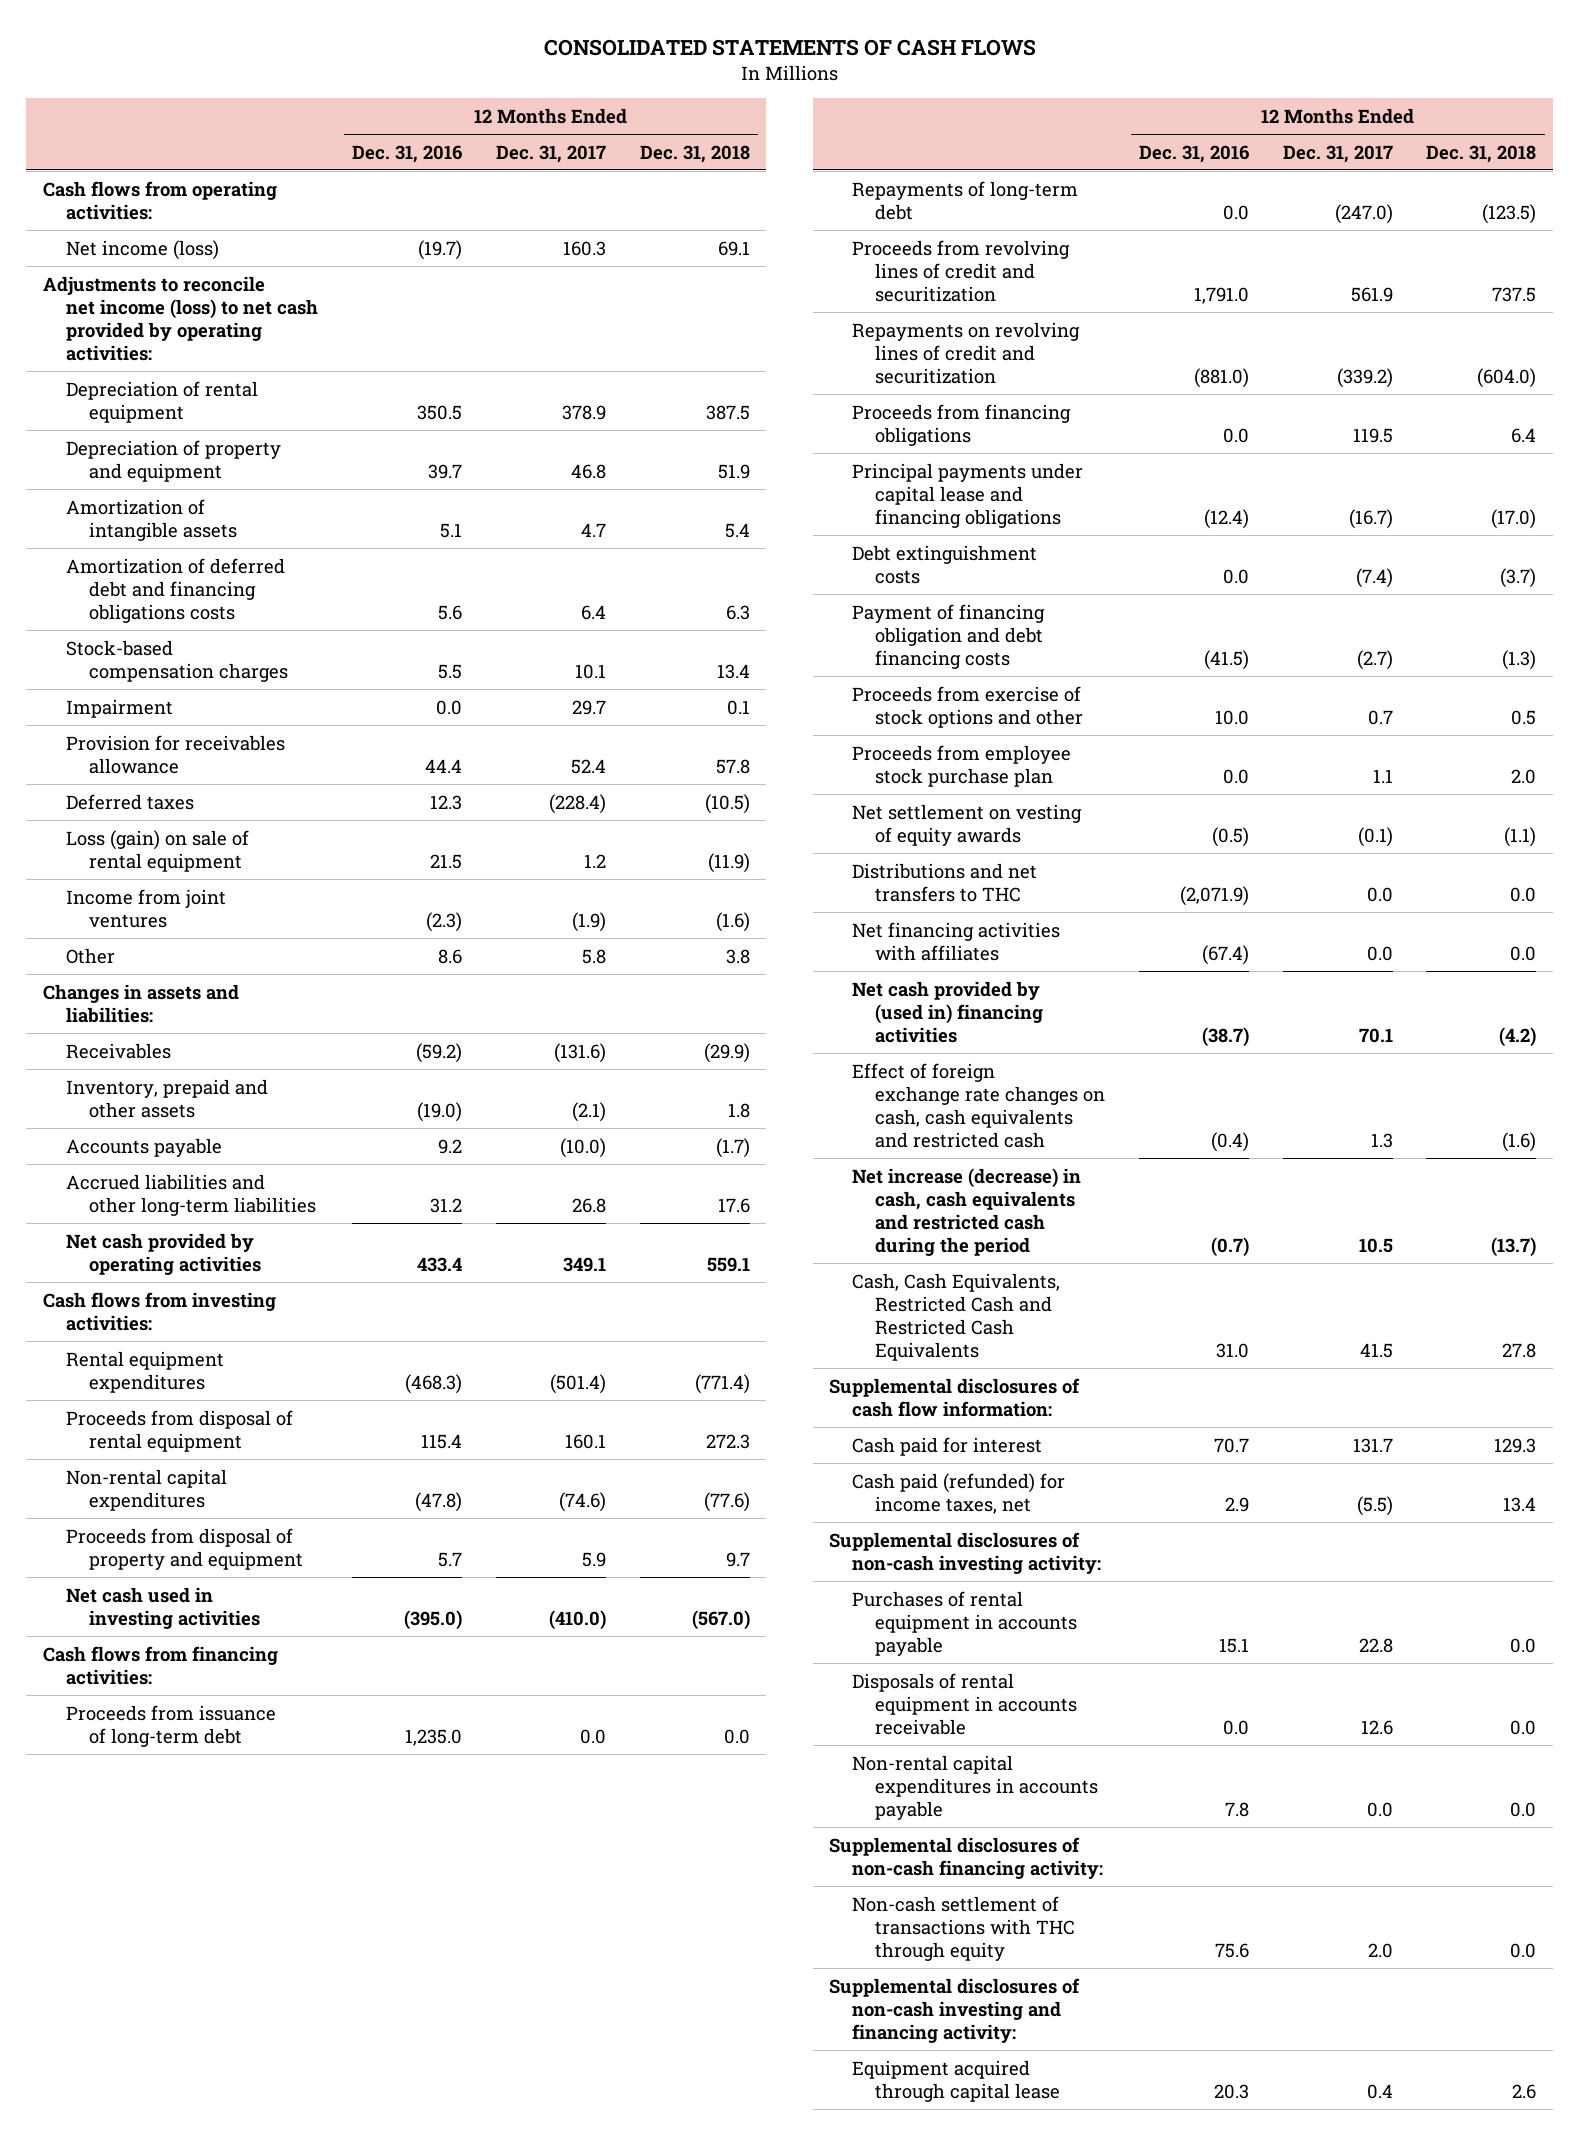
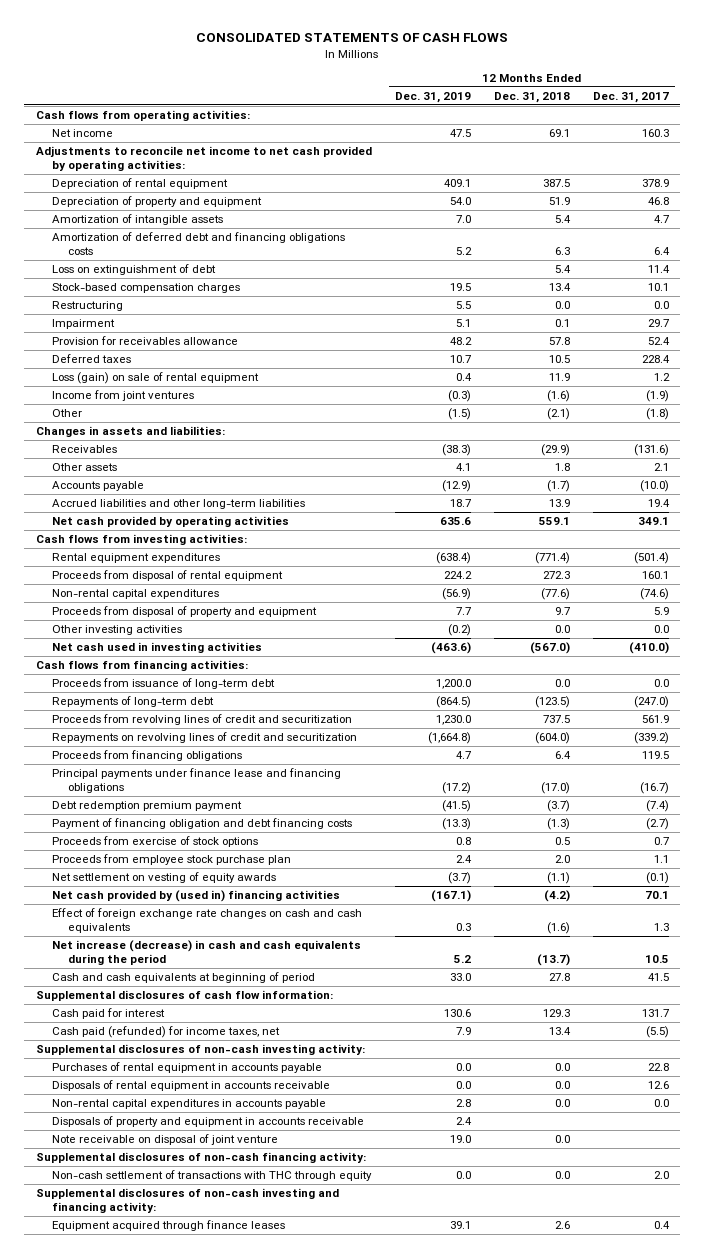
- | 12 Months Ended Dec. 31, 2016 | 12 Months Ended Dec. 31, 2017 | 12 Months Ended Dec. 31, 2018
+ | 12 Months Ended Dec. 31, 2019 | 12 Months Ended Dec. 31, 2018 | 12 Months Ended Dec. 31, 2017
- Net income (loss) | (19.7) | 160.3 | 69.1
- Adjustments to reconcile net income (loss) to net cash provided by operating activities:
+ Net income | 47.5 | 69.1 | 160.3
+ Adjustments to reconcile net income to net cash provided by operating activities:
+ Loss on extinguishment of debt | | 5.4 | 11.4
+ Restructuring | 5.5 | 0.0 | 0.0
- Deferred taxes | 12.3 | (228.4) | (10.5)
- Loss (gain) on sale of rental equipment | 21.5 | 1.2 | (11.9)
+ Deferred taxes | 10.7 | 10.5 | 228.4
+ Loss (gain) on sale of rental equipment | 0.4 | 11.9 | 1.2
- Other | 8.6 | 5.8 | 3.8
+ Other | (1.5) | (2.1) | (1.8)
- Inventory, prepaid and other assets | (19.0) | (2.1) | 1.8
+ Other assets | 4.1 | 1.8 | 2.1
- Accrued liabilities and other long-term liabilities | 31.2 | 26.8 | 17.6
+ Accrued liabilities and other long-term liabilities | 18.7 | 13.9 | 19.4
+ Other investing activities | (0.2) | 0.0 | 0.0
- Principal payments under capital lease and financing obligations | (12.4) | (16.7) | (17.0)
- Debt extinguishment costs | 0.0 | (7.4) | (3.7)
+ Principal payments under finance lease and financing obligations | (17.2) | (17.0) | (16.7)
+ Debt redemption premium payment | (41.5) | (3.7) | (7.4)
- Proceeds from exercise of stock options and other | 10.0 | 0.7 | 0.5
+ Proceeds from exercise of stock options | 0.8 | 0.5 | 0.7
- Distributions and net transfers to THC | (2,071.9) | 0.0 | 0.0
- Net financing activities with affiliates | (67.4) | 0.0 | 0.0
- Effect of foreign exchange rate changes on cash, cash equivalents and restricted cash | (0.4) | 1.3 | (1.6)
- Net increase (decrease) in cash, cash equivalents and restricted cash during the period | (0.7) | 10.5 | (13.7)
- Cash, Cash Equivalents, Restricted Cash and Restricted Cash Equivalents | 31.0 | 41.5 | 27.8
+ Effect of foreign exchange rate changes on cash and cash equivalents | 0.3 | (1.6) | 1.3
+ Net increase (decrease) in cash and cash equivalents during the period | 5.2 | (13.7) | 10.5
+ Cash and cash equivalents at beginning of period | 33.0 | 27.8 | 41.5
+ Disposals of property and equipment in accounts receivable | 2.4 | |
+ Note receivable on disposal of joint venture | 19.0 | 0.0 |
- Equipment acquired through capital lease | 20.3 | 0.4 | 2.6
+ Equipment acquired through finance leases | 39.1 | 2.6 | 0.4

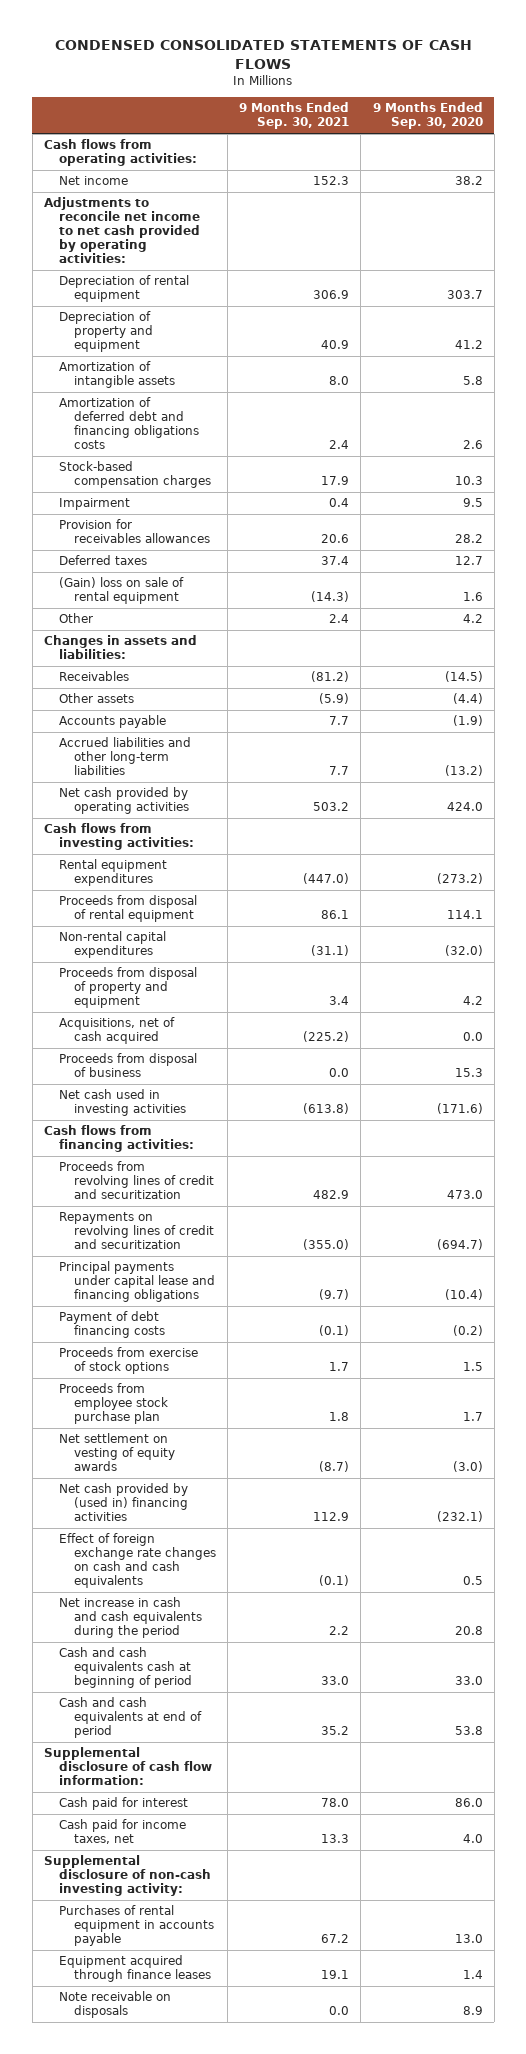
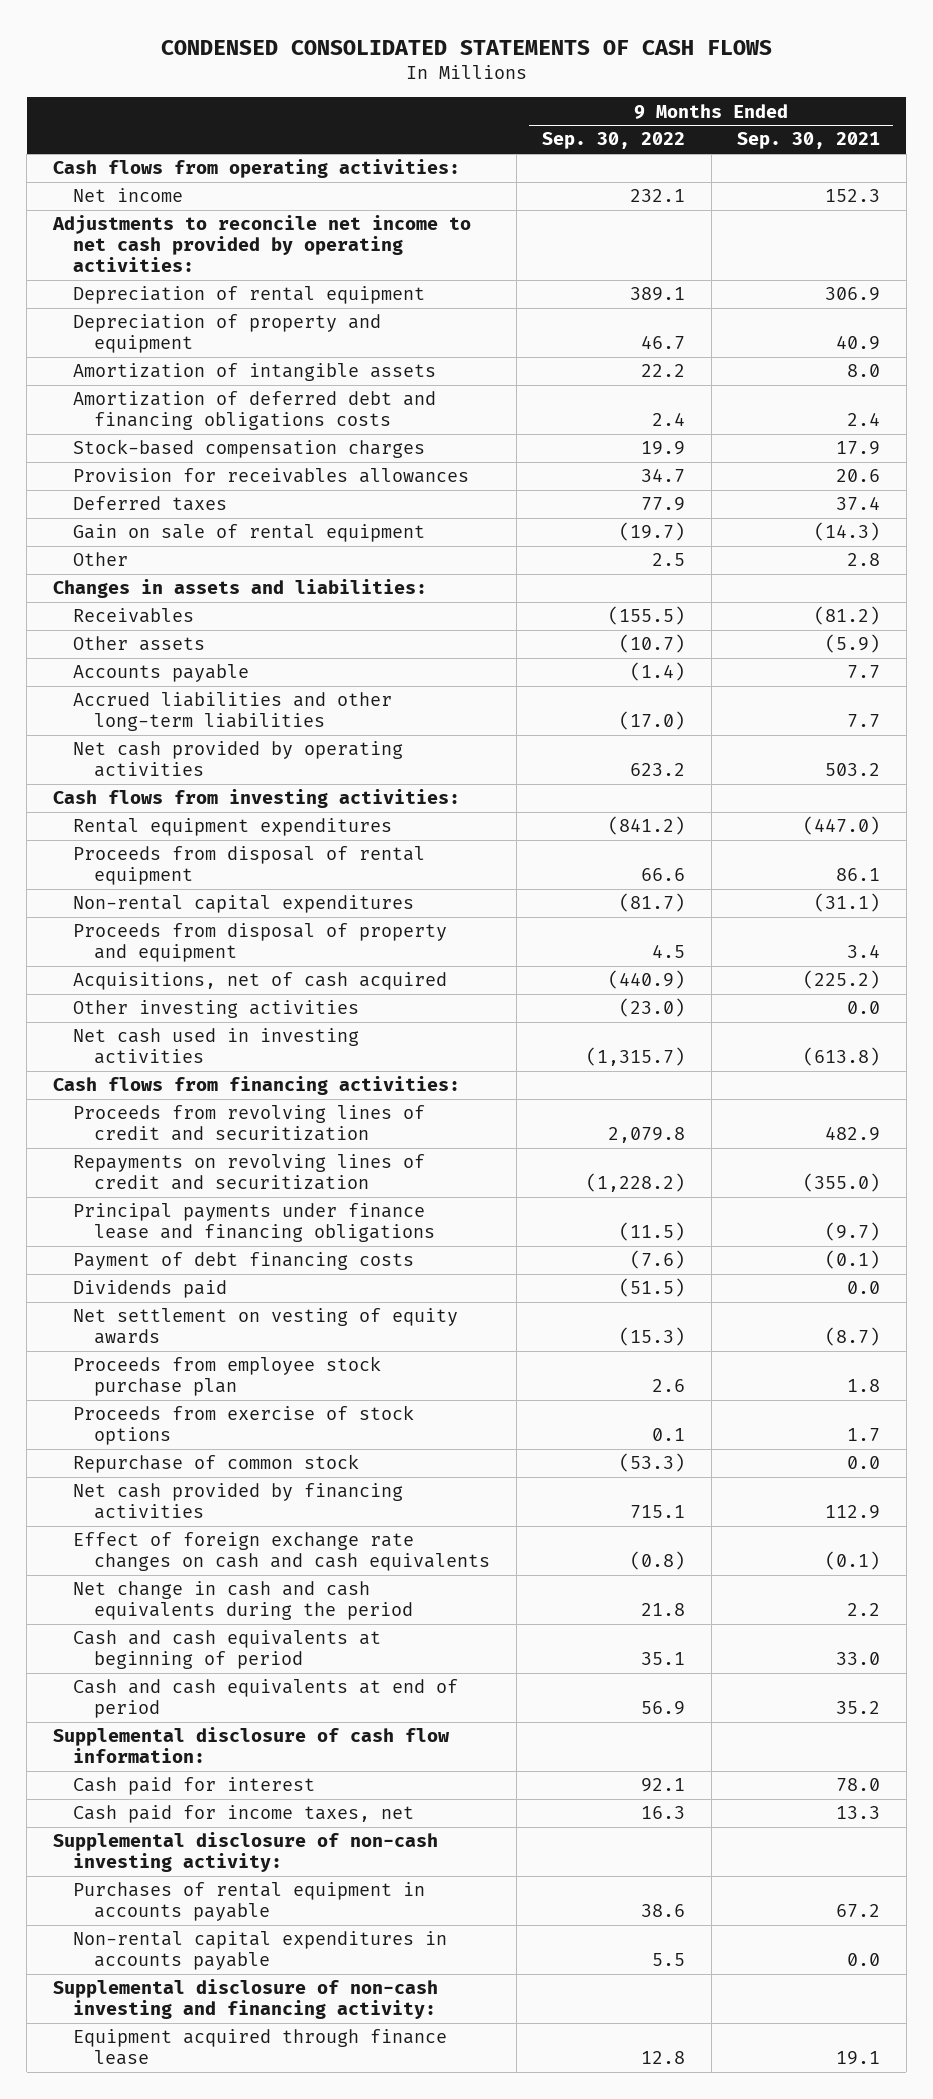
- | 9 Months Ended Sep. 30, 2021 | 9 Months Ended Sep. 30, 2020
+ | 9 Months Ended Sep. 30, 2022 | 9 Months Ended Sep. 30, 2021
- Impairment | 0.4 | 9.5
- (Gain) loss on sale of rental equipment | (14.3) | 1.6
- Other | 2.4 | 4.2
+ Gain on sale of rental equipment | (19.7) | (14.3)
+ Other | 2.5 | 2.8
- Proceeds from disposal of business | 0.0 | 15.3
+ Other investing activities | (23.0) | 0.0
- Principal payments under capital lease and financing obligations | (9.7) | (10.4)
+ Principal payments under finance lease and financing obligations | (11.5) | (9.7)
+ Dividends paid | (51.5) | 0.0
- Net cash provided by (used in) financing activities | 112.9 | (232.1)
moved down: Proceeds from employee stock purchase plan | 2.6 | 1.8
moved down: Proceeds from exercise of stock options | 0.1 | 1.7
+ Repurchase of common stock | (53.3) | 0.0
+ Net cash provided by financing activities | 715.1 | 112.9
- Net increase in cash and cash equivalents during the period | 2.2 | 20.8
- Cash and cash equivalents cash at beginning of period | 33.0 | 33.0
+ Net change in cash and cash equivalents during the period | 21.8 | 2.2
+ Cash and cash equivalents at beginning of period | 35.1 | 33.0
- Equipment acquired through finance leases | 19.1 | 1.4
- Note receivable on disposals | 0.0 | 8.9
+ Non-rental capital expenditures in accounts payable | 5.5 | 0.0
+ Supplemental disclosure of non-cash investing and financing activity:
+ Equipment acquired through finance lease | 12.8 | 19.1

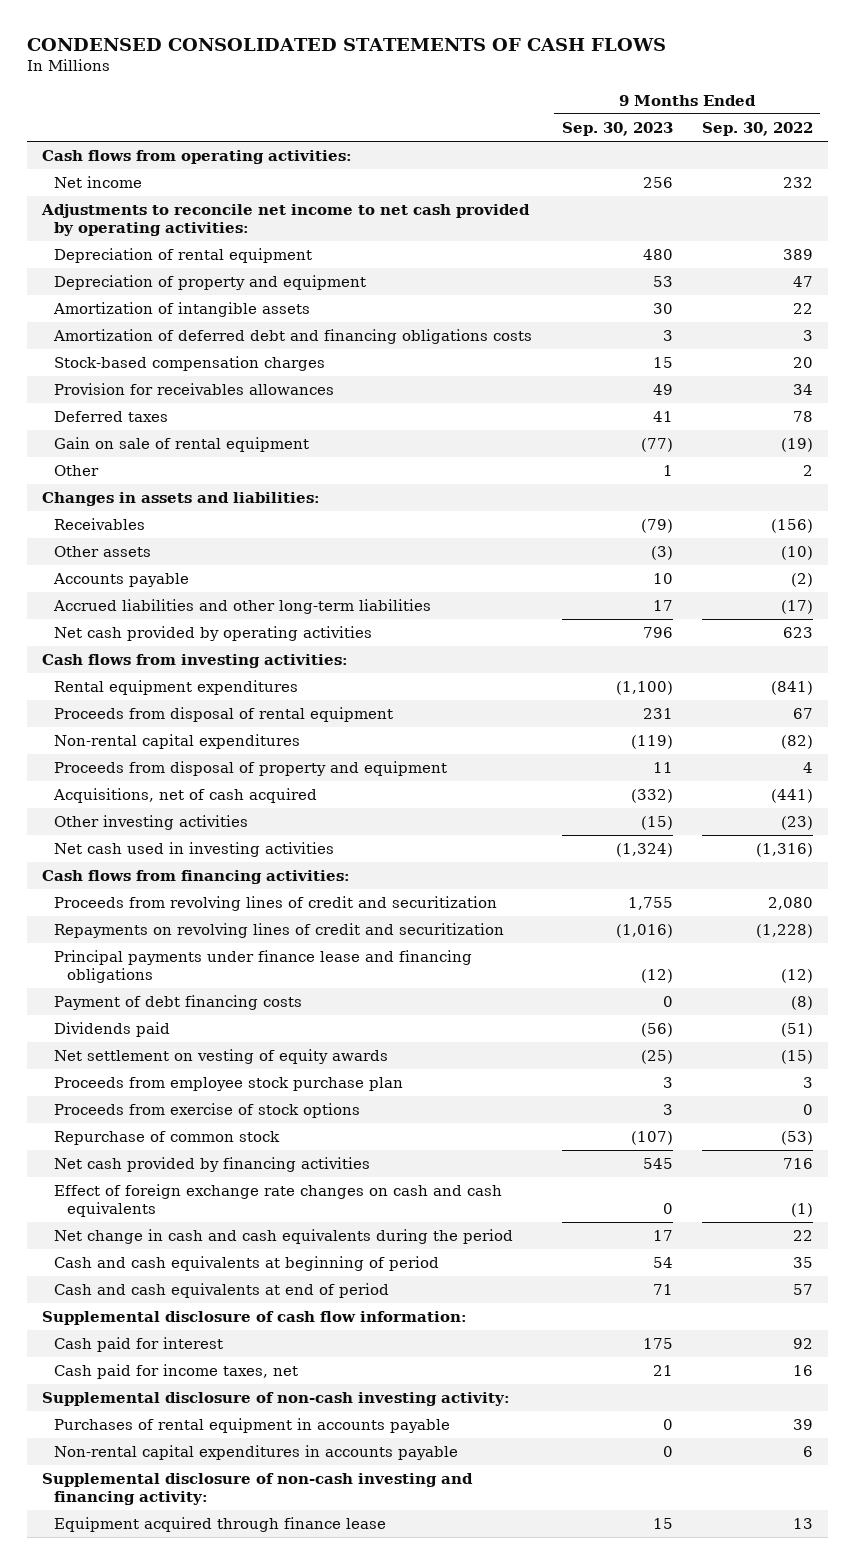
- | 9 Months Ended Sep. 30, 2022 | 9 Months Ended Sep. 30, 2021
+ | 9 Months Ended Sep. 30, 2023 | 9 Months Ended Sep. 30, 2022
- Net income | 232.1 | 152.3
+ Net income | 256 | 232
- Depreciation of rental equipment | 389.1 | 306.9
- Depreciation of property and equipment | 46.7 | 40.9
- Amortization of intangible assets | 22.2 | 8.0
- Amortization of deferred debt and financing obligations costs | 2.4 | 2.4
- Stock-based compensation charges | 19.9 | 17.9
- Provision for receivables allowances | 34.7 | 20.6
- Deferred taxes | 77.9 | 37.4
- Gain on sale of rental equipment | (19.7) | (14.3)
- Other | 2.5 | 2.8
+ Depreciation of rental equipment | 480 | 389
+ Depreciation of property and equipment | 53 | 47
+ Amortization of intangible assets | 30 | 22
+ Amortization of deferred debt and financing obligations costs | 3 | 3
+ Stock-based compensation charges | 15 | 20
+ Provision for receivables allowances | 49 | 34
+ Deferred taxes | 41 | 78
+ Gain on sale of rental equipment | (77) | (19)
+ Other | 1 | 2
- Receivables | (155.5) | (81.2)
- Other assets | (10.7) | (5.9)
- Accounts payable | (1.4) | 7.7
- Accrued liabilities and other long-term liabilities | (17.0) | 7.7
- Net cash provided by operating activities | 623.2 | 503.2
+ Receivables | (79) | (156)
+ Other assets | (3) | (10)
+ Accounts payable | 10 | (2)
+ Accrued liabilities and other long-term liabilities | 17 | (17)
+ Net cash provided by operating activities | 796 | 623
- Rental equipment expenditures | (841.2) | (447.0)
- Proceeds from disposal of rental equipment | 66.6 | 86.1
- Non-rental capital expenditures | (81.7) | (31.1)
- Proceeds from disposal of property and equipment | 4.5 | 3.4
- Acquisitions, net of cash acquired | (440.9) | (225.2)
- Other investing activities | (23.0) | 0.0
- Net cash used in investing activities | (1,315.7) | (613.8)
+ Rental equipment expenditures | (1,100) | (841)
+ Proceeds from disposal of rental equipment | 231 | 67
+ Non-rental capital expenditures | (119) | (82)
+ Proceeds from disposal of property and equipment | 11 | 4
+ Acquisitions, net of cash acquired | (332) | (441)
+ Other investing activities | (15) | (23)
+ Net cash used in investing activities | (1,324) | (1,316)
- Proceeds from revolving lines of credit and securitization | 2,079.8 | 482.9
- Repayments on revolving lines of credit and securitization | (1,228.2) | (355.0)
- Principal payments under finance lease and financing obligations | (11.5) | (9.7)
- Payment of debt financing costs | (7.6) | (0.1)
- Dividends paid | (51.5) | 0.0
- Net settlement on vesting of equity awards | (15.3) | (8.7)
- Proceeds from employee stock purchase plan | 2.6 | 1.8
- Proceeds from exercise of stock options | 0.1 | 1.7
- Repurchase of common stock | (53.3) | 0.0
- Net cash provided by financing activities | 715.1 | 112.9
- Effect of foreign exchange rate changes on cash and cash equivalents | (0.8) | (0.1)
- Net change in cash and cash equivalents during the period | 21.8 | 2.2
- Cash and cash equivalents at beginning of period | 35.1 | 33.0
- Cash and cash equivalents at end of period | 56.9 | 35.2
+ Proceeds from revolving lines of credit and securitization | 1,755 | 2,080
+ Repayments on revolving lines of credit and securitization | (1,016) | (1,228)
+ Principal payments under finance lease and financing obligations | (12) | (12)
+ Payment of debt financing costs | 0 | (8)
+ Dividends paid | (56) | (51)
+ Net settlement on vesting of equity awards | (25) | (15)
+ Proceeds from employee stock purchase plan | 3 | 3
+ Proceeds from exercise of stock options | 3 | 0
+ Repurchase of common stock | (107) | (53)
+ Net cash provided by financing activities | 545 | 716
+ Effect of foreign exchange rate changes on cash and cash equivalents | 0 | (1)
+ Net change in cash and cash equivalents during the period | 17 | 22
+ Cash and cash equivalents at beginning of period | 54 | 35
+ Cash and cash equivalents at end of period | 71 | 57
- Cash paid for interest | 92.1 | 78.0
- Cash paid for income taxes, net | 16.3 | 13.3
+ Cash paid for interest | 175 | 92
+ Cash paid for income taxes, net | 21 | 16
- Purchases of rental equipment in accounts payable | 38.6 | 67.2
- Non-rental capital expenditures in accounts payable | 5.5 | 0.0
+ Purchases of rental equipment in accounts payable | 0 | 39
+ Non-rental capital expenditures in accounts payable | 0 | 6
- Equipment acquired through finance lease | 12.8 | 19.1
+ Equipment acquired through finance lease | 15 | 13

